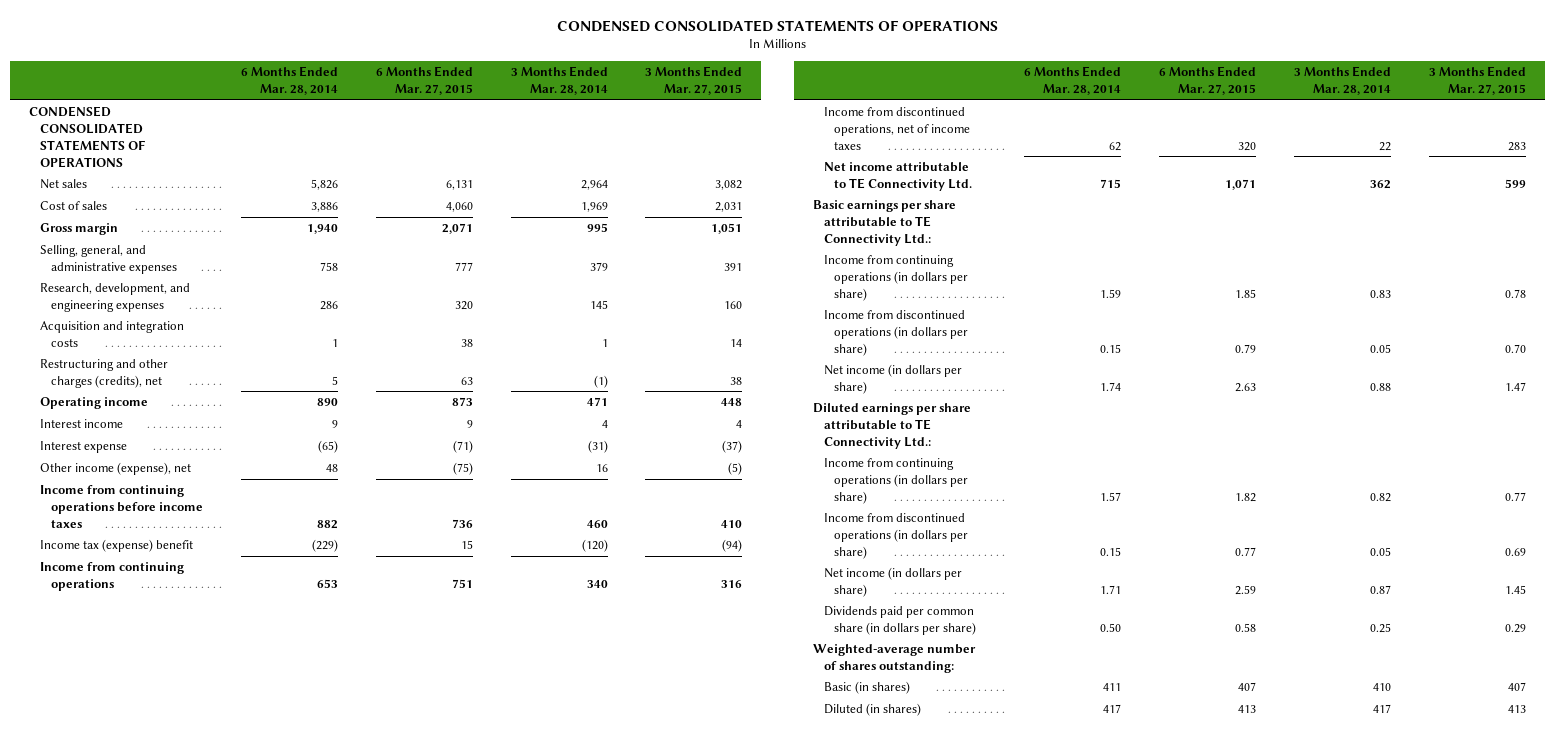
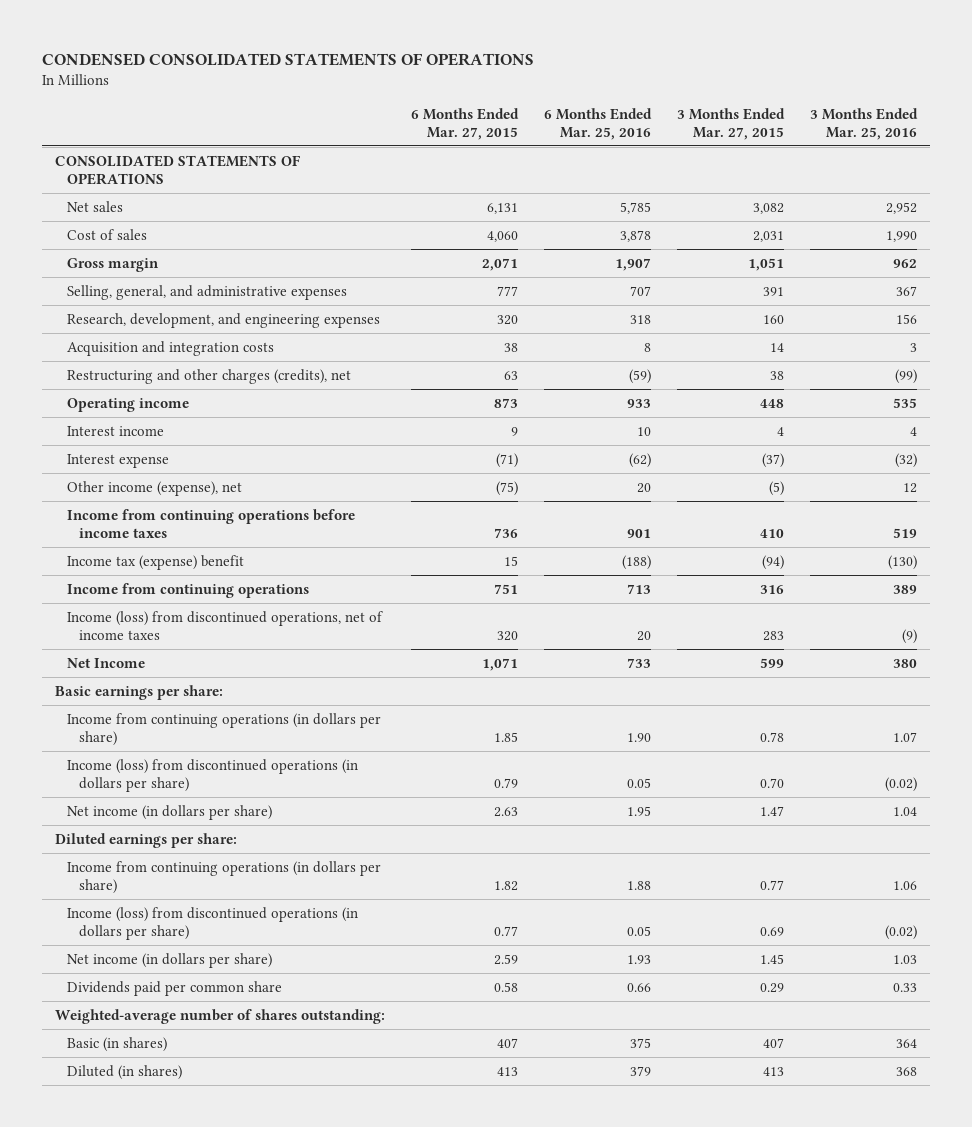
- | 6 Months Ended Mar. 28, 2014 | 6 Months Ended Mar. 27, 2015 | 3 Months Ended Mar. 28, 2014 | 3 Months Ended Mar. 27, 2015
+ | 6 Months Ended Mar. 27, 2015 | 6 Months Ended Mar. 25, 2016 | 3 Months Ended Mar. 27, 2015 | 3 Months Ended Mar. 25, 2016
- CONDENSED CONSOLIDATED STATEMENTS OF OPERATIONS
+ CONSOLIDATED STATEMENTS OF OPERATIONS
- Income from discontinued operations, net of income taxes | 62 | 320 | 22 | 283
- Net income attributable to TE Connectivity Ltd. | 715 | 1,071 | 362 | 599
- Basic earnings per share attributable to TE Connectivity Ltd.:
+ Income (loss) from discontinued operations, net of income taxes | 320 | 20 | 283 | (9)
+ Net Income | 1,071 | 733 | 599 | 380
+ Basic earnings per share:
- Income from discontinued operations (in dollars per share) | 0.15 | 0.79 | 0.05 | 0.70
+ Income (loss) from discontinued operations (in dollars per share) | 0.79 | 0.05 | 0.70 | (0.02)
- Diluted earnings per share attributable to TE Connectivity Ltd.:
+ Diluted earnings per share:
- Income from discontinued operations (in dollars per share) | 0.15 | 0.77 | 0.05 | 0.69
+ Income (loss) from discontinued operations (in dollars per share) | 0.77 | 0.05 | 0.69 | (0.02)
- Dividends paid per common share (in dollars per share) | 0.50 | 0.58 | 0.25 | 0.29
+ Dividends paid per common share | 0.58 | 0.66 | 0.29 | 0.33

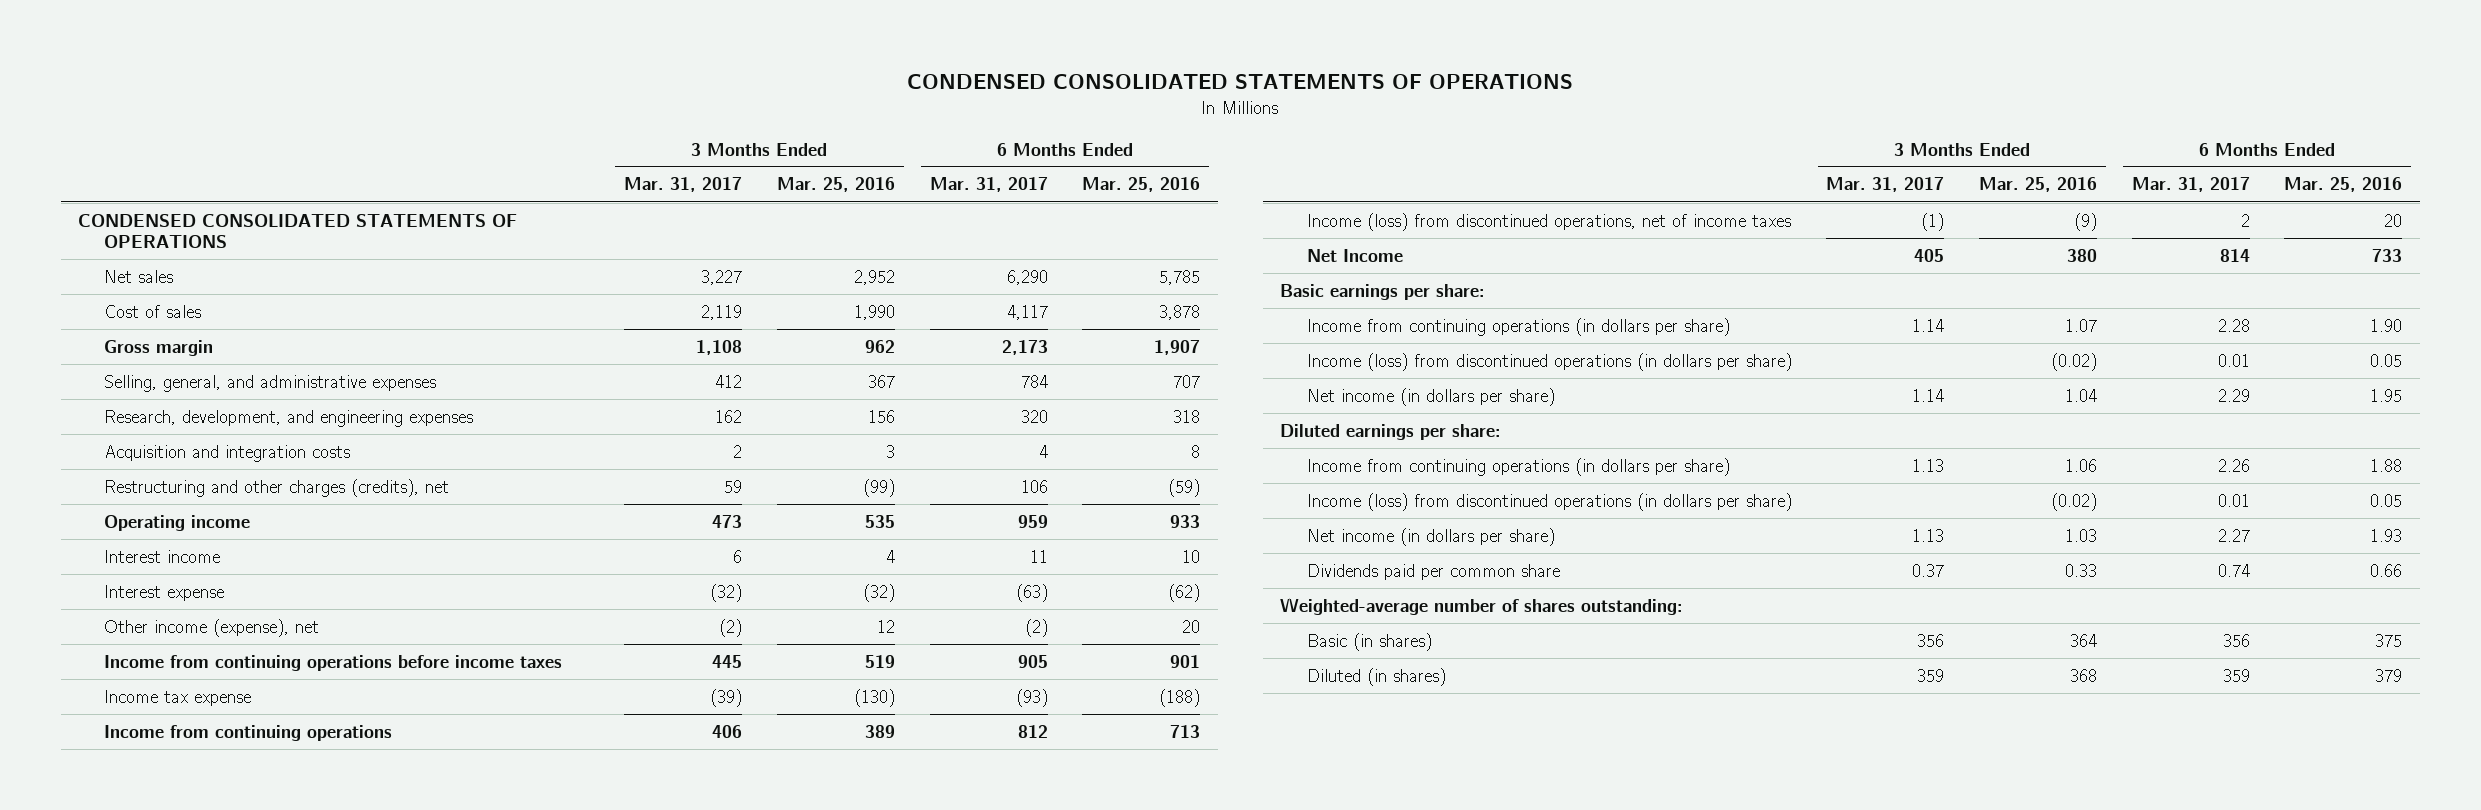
- | 6 Months Ended Mar. 27, 2015 | 6 Months Ended Mar. 25, 2016 | 3 Months Ended Mar. 27, 2015 | 3 Months Ended Mar. 25, 2016
+ | 3 Months Ended Mar. 31, 2017 | 3 Months Ended Mar. 25, 2016 | 6 Months Ended Mar. 31, 2017 | 6 Months Ended Mar. 25, 2016
- CONSOLIDATED STATEMENTS OF OPERATIONS
+ CONDENSED CONSOLIDATED STATEMENTS OF OPERATIONS
- Income tax (expense) benefit | 15 | (188) | (94) | (130)
+ Income tax expense | (39) | (130) | (93) | (188)

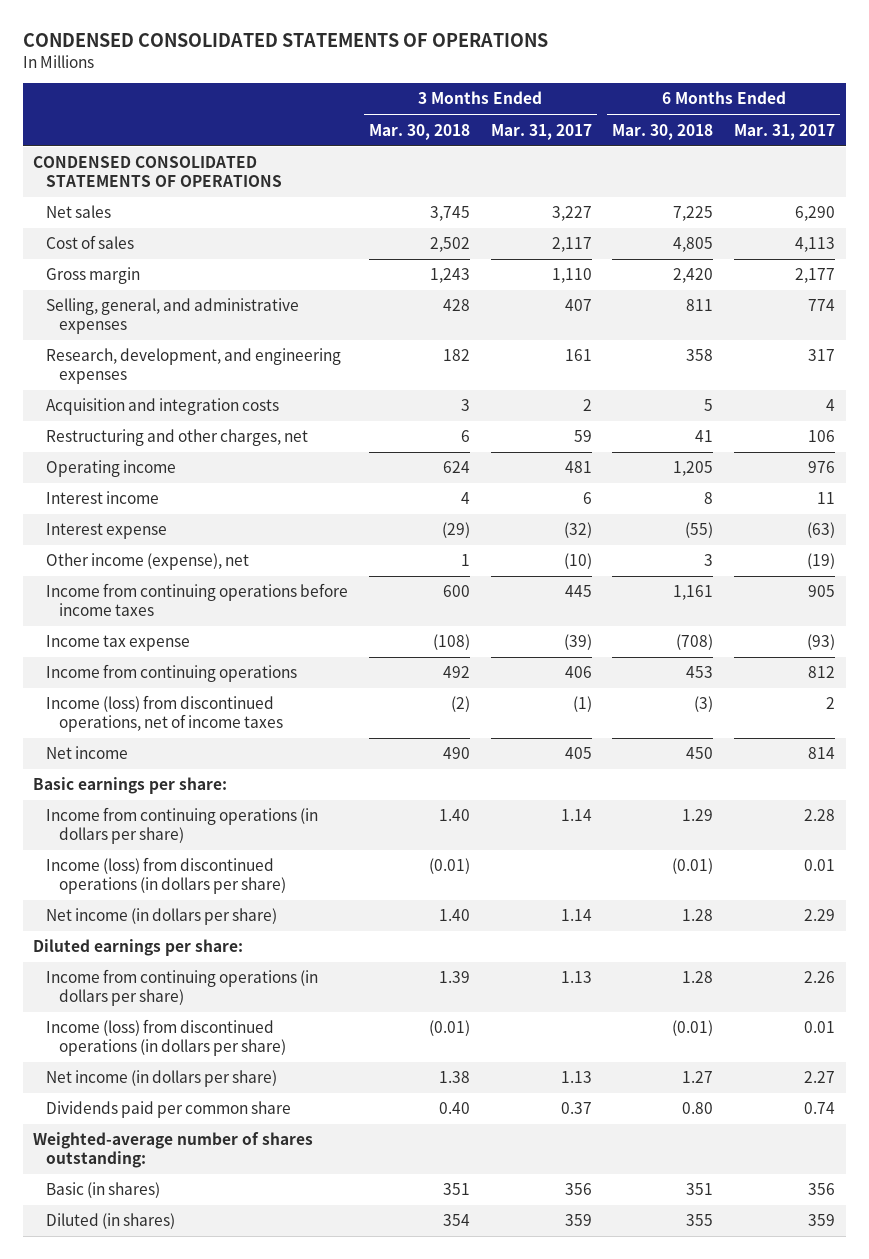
- | 3 Months Ended Mar. 31, 2017 | 3 Months Ended Mar. 25, 2016 | 6 Months Ended Mar. 31, 2017 | 6 Months Ended Mar. 25, 2016
+ | 3 Months Ended Mar. 30, 2018 | 3 Months Ended Mar. 31, 2017 | 6 Months Ended Mar. 30, 2018 | 6 Months Ended Mar. 31, 2017
- Cost of sales | 2,119 | 1,990 | 4,117 | 3,878
- Gross margin | 1,108 | 962 | 2,173 | 1,907
- Selling, general, and administrative expenses | 412 | 367 | 784 | 707
- Research, development, and engineering expenses | 162 | 156 | 320 | 318
+ Cost of sales | 2,502 | 2,117 | 4,805 | 4,113
+ Gross margin | 1,243 | 1,110 | 2,420 | 2,177
+ Selling, general, and administrative expenses | 428 | 407 | 811 | 774
+ Research, development, and engineering expenses | 182 | 161 | 358 | 317
- Restructuring and other charges (credits), net | 59 | (99) | 106 | (59)
- Operating income | 473 | 535 | 959 | 933
+ Restructuring and other charges, net | 6 | 59 | 41 | 106
+ Operating income | 624 | 481 | 1,205 | 976
- Other income (expense), net | (2) | 12 | (2) | 20
+ Other income (expense), net | 1 | (10) | 3 | (19)
- Net Income | 405 | 380 | 814 | 733
+ Net income | 490 | 405 | 450 | 814

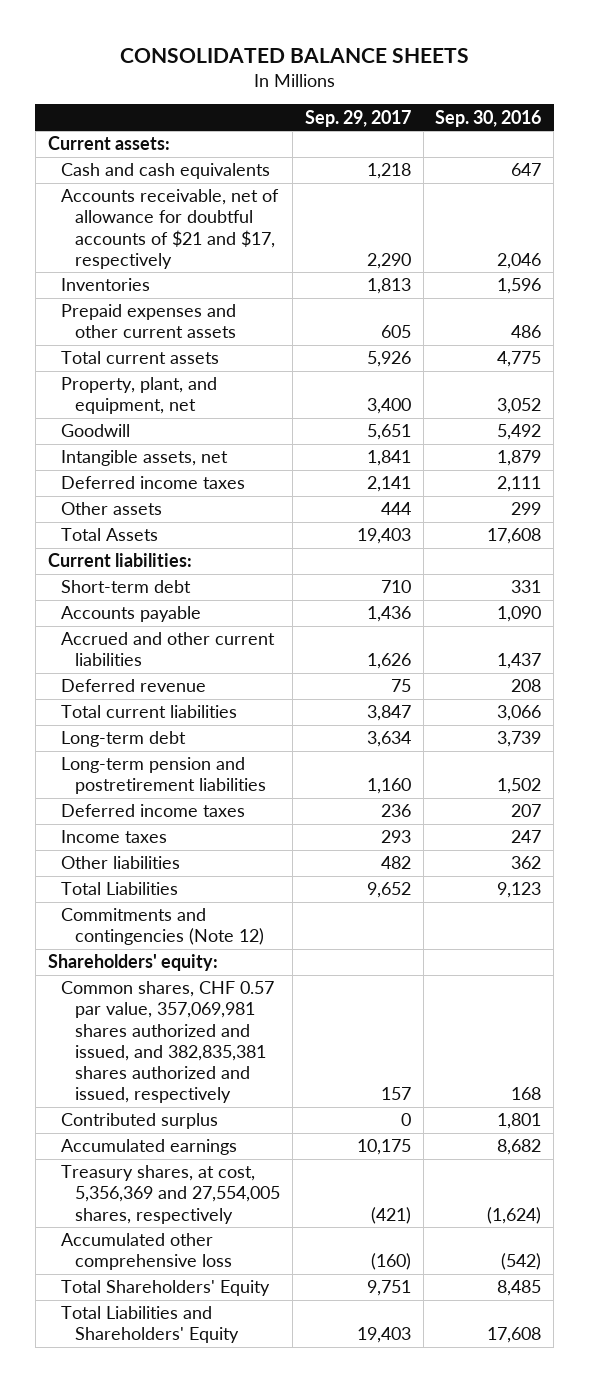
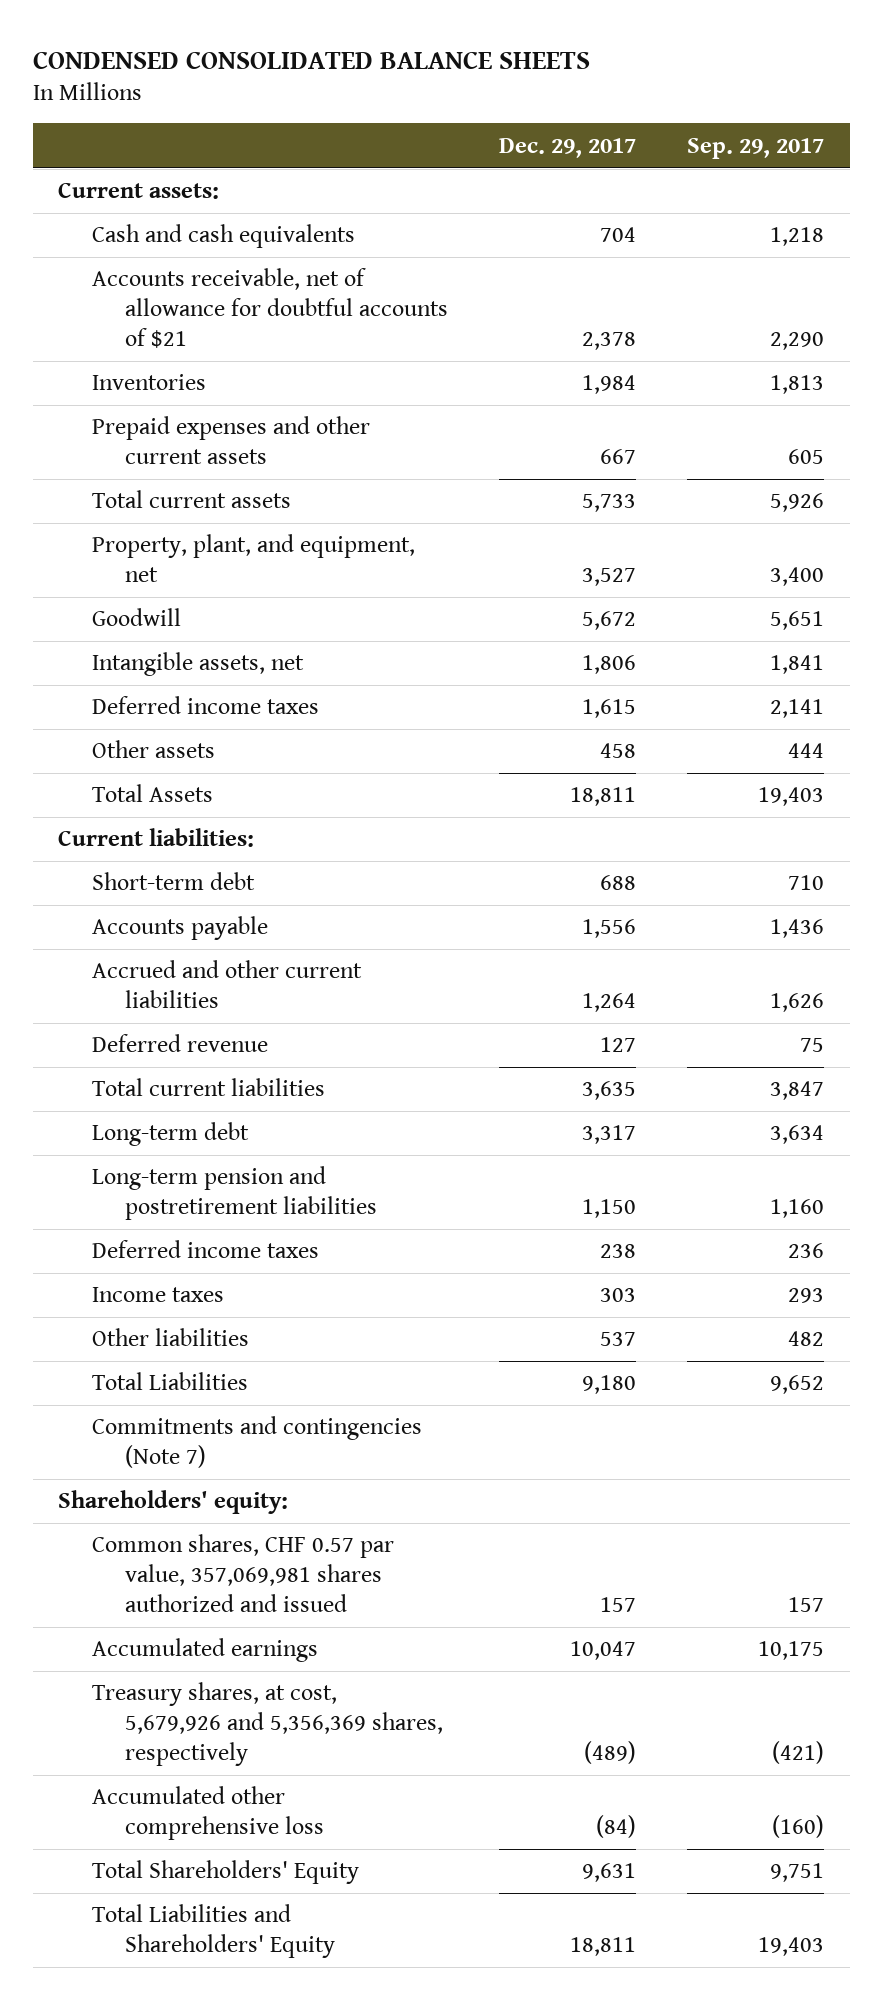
- CONSOLIDATED BALANCE SHEETS
+ CONDENSED CONSOLIDATED BALANCE SHEETS
- | Sep. 29, 2017 | Sep. 30, 2016
+ | Dec. 29, 2017 | Sep. 29, 2017
- Accounts receivable, net of allowance for doubtful accounts of $21 and $17, respectively | 2,290 | 2,046
+ Accounts receivable, net of allowance for doubtful accounts of $21 | 2,378 | 2,290
- Commitments and contingencies (Note 12)
+ Commitments and contingencies (Note 7)
- Common shares, CHF 0.57 par value, 357,069,981 shares authorized and issued, and 382,835,381 shares authorized and issued, respectively | 157 | 168
- Contributed surplus | 0 | 1,801
+ Common shares, CHF 0.57 par value, 357,069,981 shares authorized and issued | 157 | 157
- Treasury shares, at cost, 5,356,369 and 27,554,005 shares, respectively | (421) | (1,624)
+ Treasury shares, at cost, 5,679,926 and 5,356,369 shares, respectively | (489) | (421)

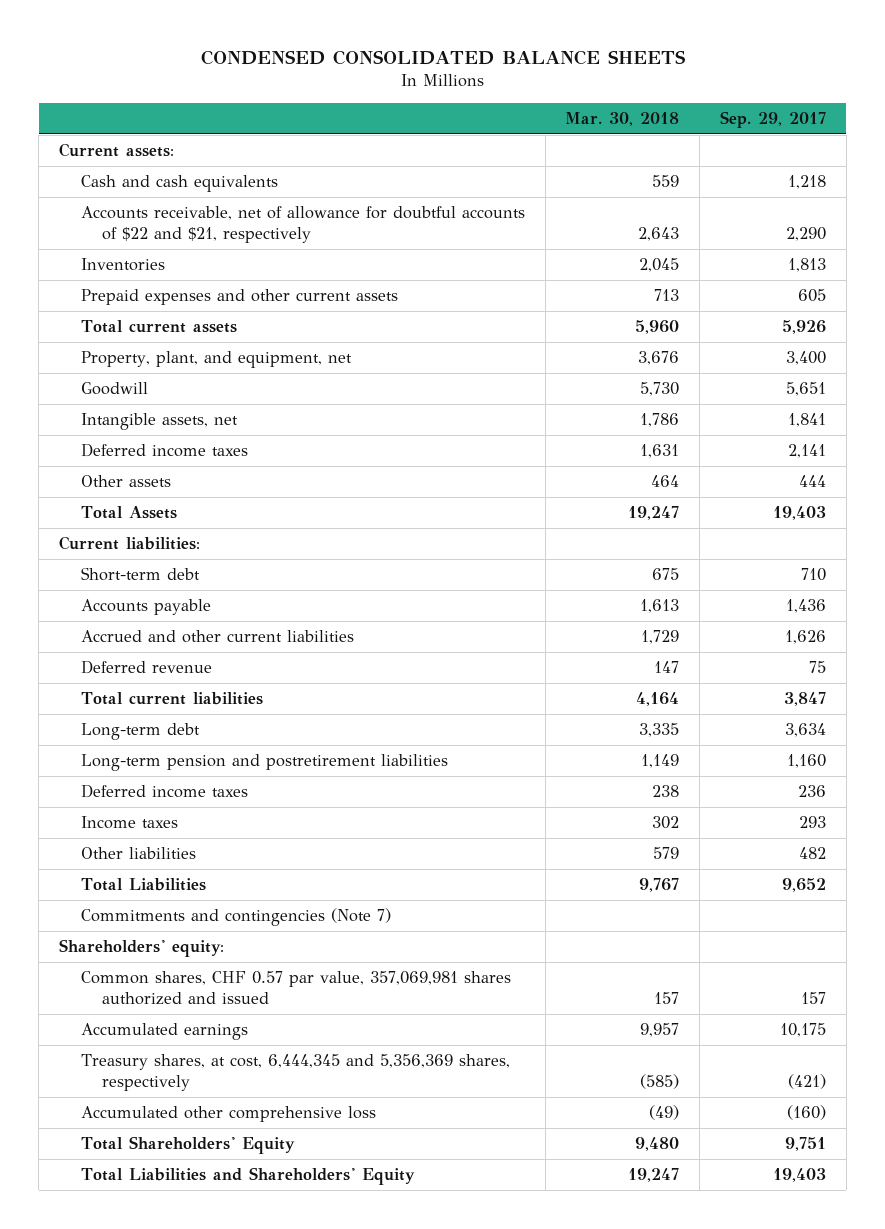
- | Dec. 29, 2017 | Sep. 29, 2017
+ | Mar. 30, 2018 | Sep. 29, 2017
- Accounts receivable, net of allowance for doubtful accounts of $21 | 2,378 | 2,290
+ Accounts receivable, net of allowance for doubtful accounts of $22 and $21, respectively | 2,643 | 2,290
- Treasury shares, at cost, 5,679,926 and 5,356,369 shares, respectively | (489) | (421)
+ Treasury shares, at cost, 6,444,345 and 5,356,369 shares, respectively | (585) | (421)

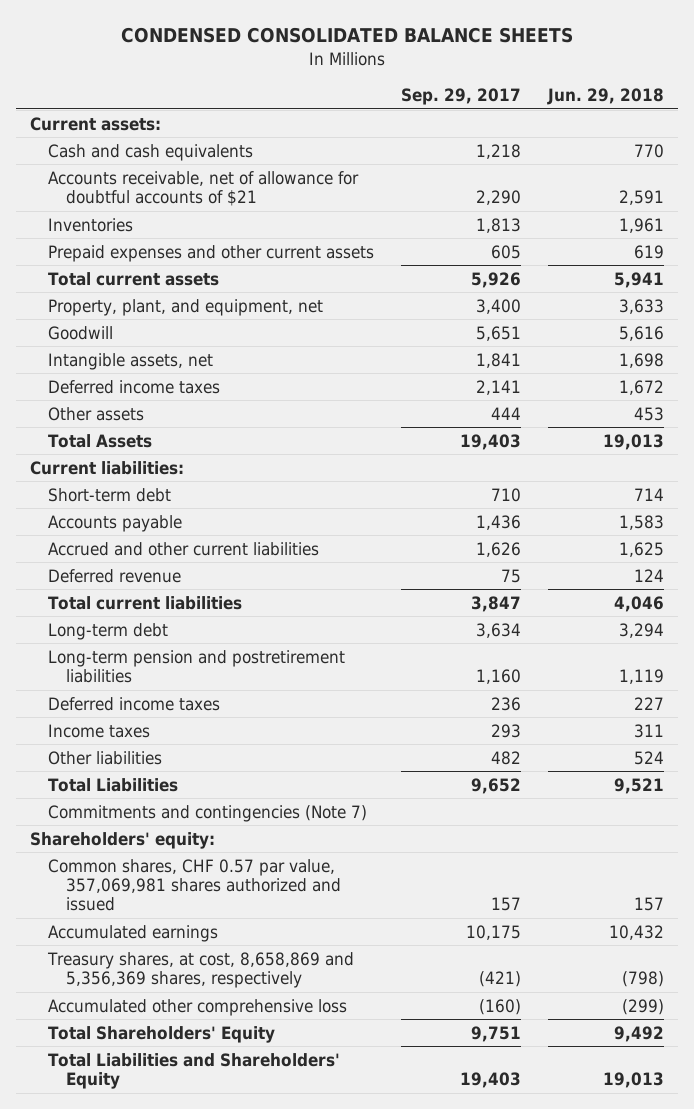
- | Mar. 30, 2018 | Sep. 29, 2017
+ | Sep. 29, 2017 | Jun. 29, 2018
- Accounts receivable, net of allowance for doubtful accounts of $22 and $21, respectively | 2,643 | 2,290
+ Accounts receivable, net of allowance for doubtful accounts of $21 | 2,290 | 2,591
- Treasury shares, at cost, 6,444,345 and 5,356,369 shares, respectively | (585) | (421)
+ Treasury shares, at cost, 8,658,869 and 5,356,369 shares, respectively | (421) | (798)

